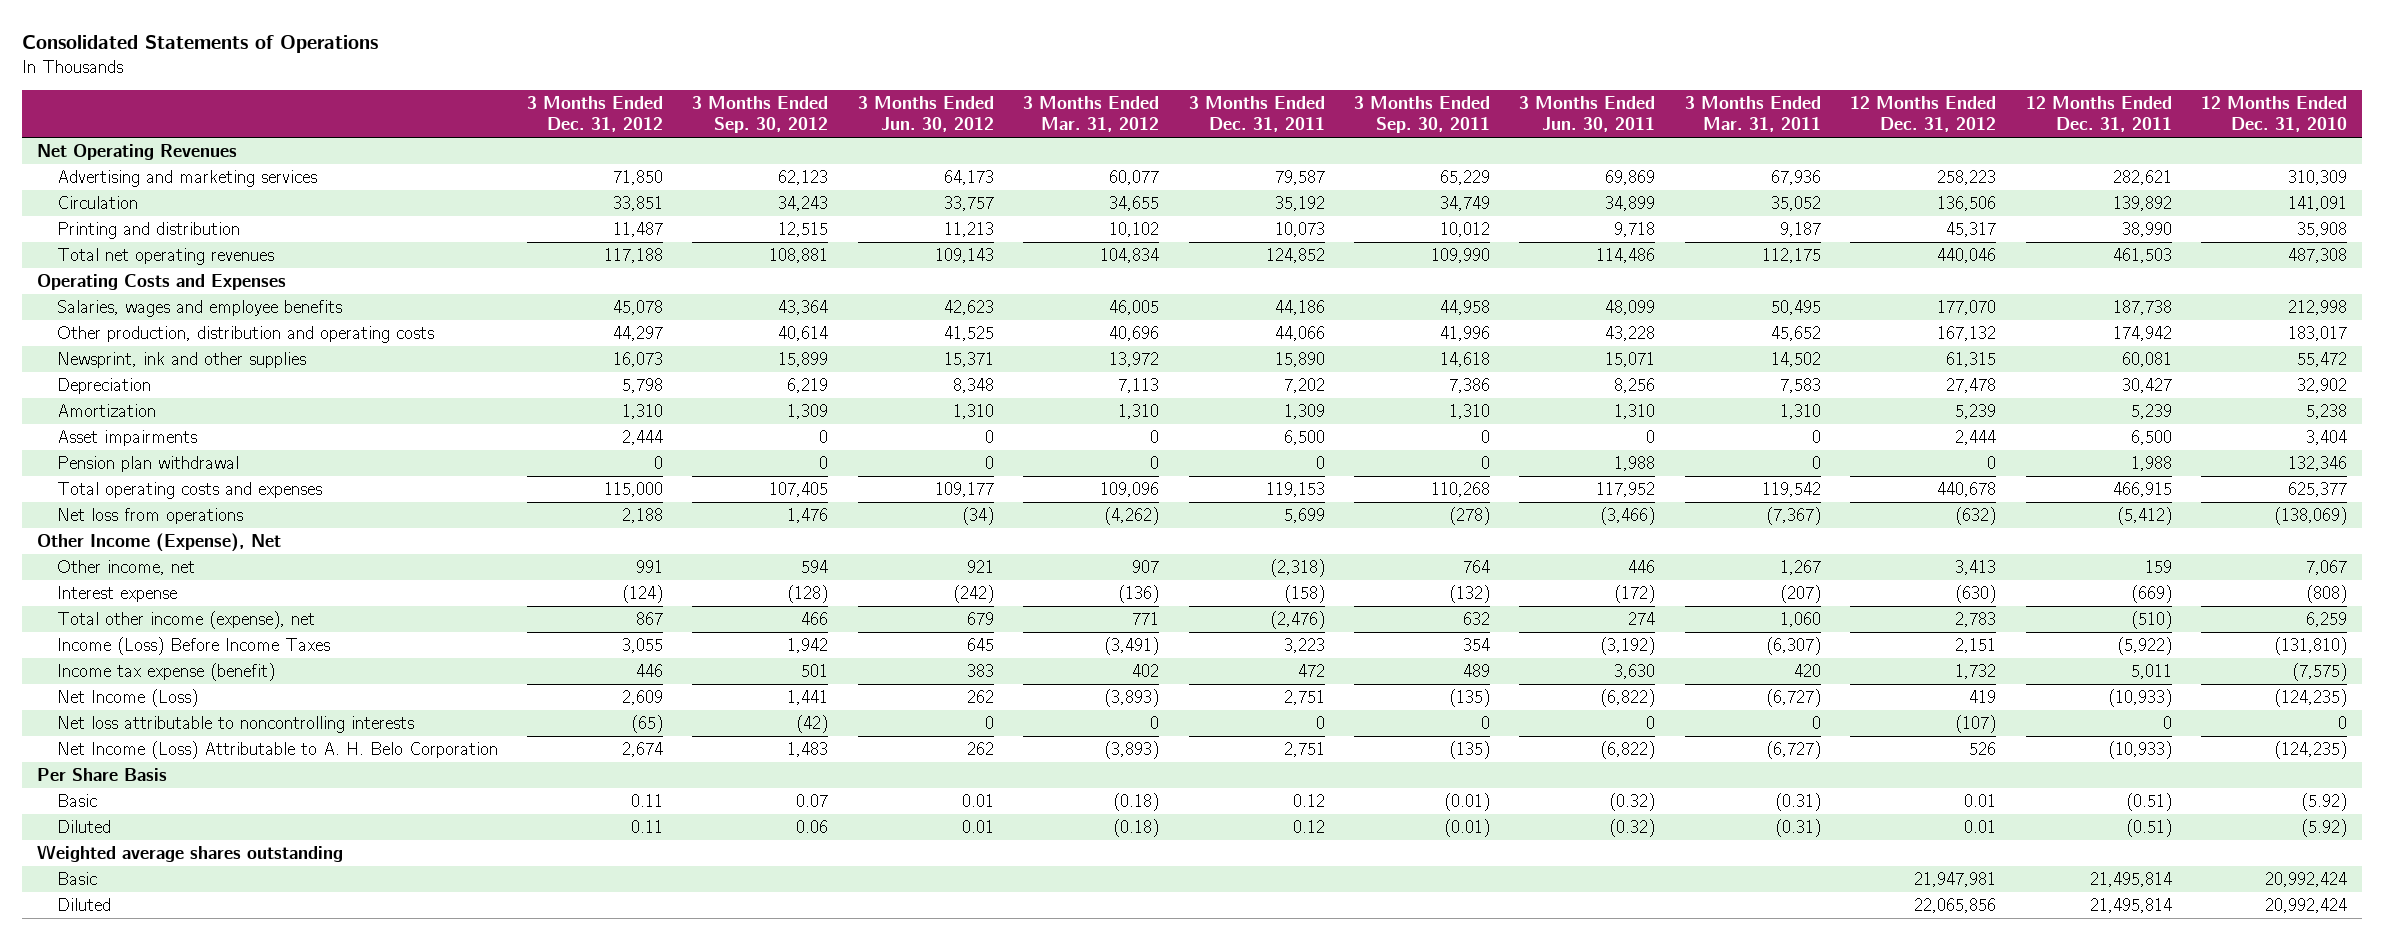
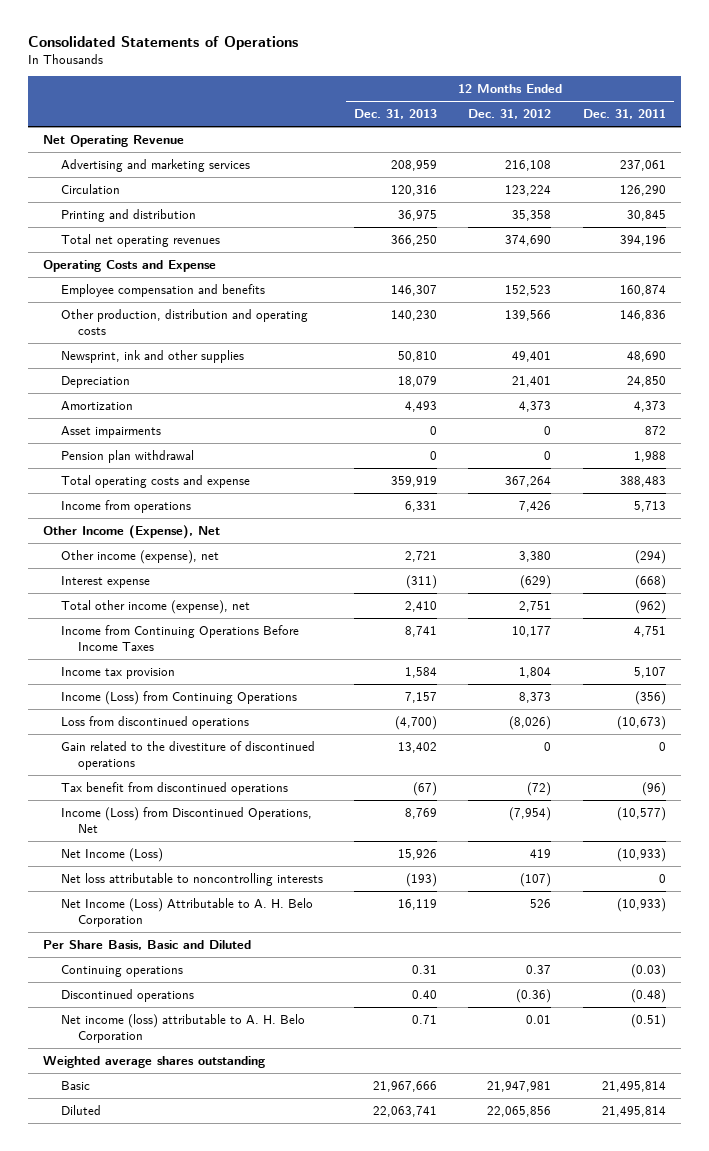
- | 3 Months Ended Dec. 31, 2012 | 3 Months Ended Sep. 30, 2012 | 3 Months Ended Jun. 30, 2012 | 3 Months Ended Mar. 31, 2012 | 3 Months Ended Dec. 31, 2011 | 3 Months Ended Sep. 30, 2011 | 3 Months Ended Jun. 30, 2011 | 3 Months Ended Mar. 31, 2011 | 12 Months Ended Dec. 31, 2012 | 12 Months Ended Dec. 31, 2011 | 12 Months Ended Dec. 31, 2010
+ | 12 Months Ended Dec. 31, 2013 | 12 Months Ended Dec. 31, 2012 | 12 Months Ended Dec. 31, 2011
- Net Operating Revenues
- Advertising and marketing services | 71,850 | 62,123 | 64,173 | 60,077 | 79,587 | 65,229 | 69,869 | 67,936 | 258,223 | 282,621 | 310,309
- Circulation | 33,851 | 34,243 | 33,757 | 34,655 | 35,192 | 34,749 | 34,899 | 35,052 | 136,506 | 139,892 | 141,091
- Printing and distribution | 11,487 | 12,515 | 11,213 | 10,102 | 10,073 | 10,012 | 9,718 | 9,187 | 45,317 | 38,990 | 35,908
- Total net operating revenues | 117,188 | 108,881 | 109,143 | 104,834 | 124,852 | 109,990 | 114,486 | 112,175 | 440,046 | 461,503 | 487,308
- Operating Costs and Expenses
- Salaries, wages and employee benefits | 45,078 | 43,364 | 42,623 | 46,005 | 44,186 | 44,958 | 48,099 | 50,495 | 177,070 | 187,738 | 212,998
- Other production, distribution and operating costs | 44,297 | 40,614 | 41,525 | 40,696 | 44,066 | 41,996 | 43,228 | 45,652 | 167,132 | 174,942 | 183,017
- Newsprint, ink and other supplies | 16,073 | 15,899 | 15,371 | 13,972 | 15,890 | 14,618 | 15,071 | 14,502 | 61,315 | 60,081 | 55,472
- Depreciation | 5,798 | 6,219 | 8,348 | 7,113 | 7,202 | 7,386 | 8,256 | 7,583 | 27,478 | 30,427 | 32,902
- Amortization | 1,310 | 1,309 | 1,310 | 1,310 | 1,309 | 1,310 | 1,310 | 1,310 | 5,239 | 5,239 | 5,238
- Asset impairments | 2,444 | 0 | 0 | 0 | 6,500 | 0 | 0 | 0 | 2,444 | 6,500 | 3,404
+ Net Operating Revenue
+ Advertising and marketing services | 208,959 | 216,108 | 237,061
+ Circulation | 120,316 | 123,224 | 126,290
+ Printing and distribution | 36,975 | 35,358 | 30,845
+ Total net operating revenues | 366,250 | 374,690 | 394,196
+ Operating Costs and Expense
+ Employee compensation and benefits | 146,307 | 152,523 | 160,874
+ Other production, distribution and operating costs | 140,230 | 139,566 | 146,836
+ Newsprint, ink and other supplies | 50,810 | 49,401 | 48,690
+ Depreciation | 18,079 | 21,401 | 24,850
+ Amortization | 4,493 | 4,373 | 4,373
+ Asset impairments | 0 | 0 | 872
- Total operating costs and expenses | 115,000 | 107,405 | 109,177 | 109,096 | 119,153 | 110,268 | 117,952 | 119,542 | 440,678 | 466,915 | 625,377
- Net loss from operations | 2,188 | 1,476 | (34) | (4,262) | 5,699 | (278) | (3,466) | (7,367) | (632) | (5,412) | (138,069)
+ Total operating costs and expense | 359,919 | 367,264 | 388,483
+ Income from operations | 6,331 | 7,426 | 5,713
- Other income, net | 991 | 594 | 921 | 907 | (2,318) | 764 | 446 | 1,267 | 3,413 | 159 | 7,067
- Interest expense | (124) | (128) | (242) | (136) | (158) | (132) | (172) | (207) | (630) | (669) | (808)
- Total other income (expense), net | 867 | 466 | 679 | 771 | (2,476) | 632 | 274 | 1,060 | 2,783 | (510) | 6,259
- Income (Loss) Before Income Taxes | 3,055 | 1,942 | 645 | (3,491) | 3,223 | 354 | (3,192) | (6,307) | 2,151 | (5,922) | (131,810)
- Income tax expense (benefit) | 446 | 501 | 383 | 402 | 472 | 489 | 3,630 | 420 | 1,732 | 5,011 | (7,575)
+ Other income (expense), net | 2,721 | 3,380 | (294)
+ Interest expense | (311) | (629) | (668)
+ Total other income (expense), net | 2,410 | 2,751 | (962)
+ Income from Continuing Operations Before Income Taxes | 8,741 | 10,177 | 4,751
+ Income tax provision | 1,584 | 1,804 | 5,107
+ Income (Loss) from Continuing Operations | 7,157 | 8,373 | (356)
+ Loss from discontinued operations | (4,700) | (8,026) | (10,673)
+ Gain related to the divestiture of discontinued operations | 13,402 | 0 | 0
+ Tax benefit from discontinued operations | (67) | (72) | (96)
+ Income (Loss) from Discontinued Operations, Net | 8,769 | (7,954) | (10,577)
- Per Share Basis
- Basic | 0.11 | 0.07 | 0.01 | (0.18) | 0.12 | (0.01) | (0.32) | (0.31) | 0.01 | (0.51) | (5.92)
- Diluted | 0.11 | 0.06 | 0.01 | (0.18) | 0.12 | (0.01) | (0.32) | (0.31) | 0.01 | (0.51) | (5.92)
+ Per Share Basis, Basic and Diluted
+ Continuing operations | 0.31 | 0.37 | (0.03)
+ Discontinued operations | 0.40 | (0.36) | (0.48)
+ Net income (loss) attributable to A. H. Belo Corporation | 0.71 | 0.01 | (0.51)

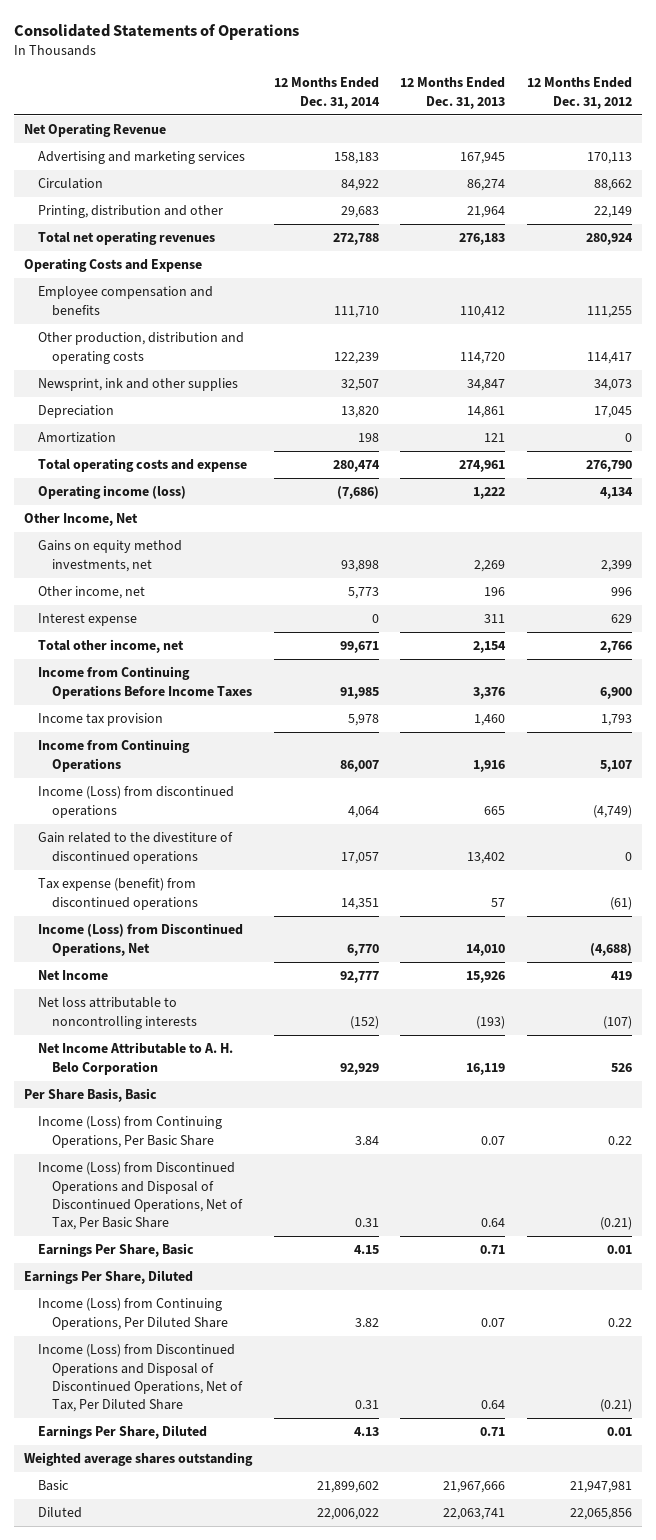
- | 12 Months Ended Dec. 31, 2013 | 12 Months Ended Dec. 31, 2012 | 12 Months Ended Dec. 31, 2011
+ | 12 Months Ended Dec. 31, 2014 | 12 Months Ended Dec. 31, 2013 | 12 Months Ended Dec. 31, 2012
- Advertising and marketing services | 208,959 | 216,108 | 237,061
- Circulation | 120,316 | 123,224 | 126,290
- Printing and distribution | 36,975 | 35,358 | 30,845
- Total net operating revenues | 366,250 | 374,690 | 394,196
+ Advertising and marketing services | 158,183 | 167,945 | 170,113
+ Circulation | 84,922 | 86,274 | 88,662
+ Printing, distribution and other | 29,683 | 21,964 | 22,149
+ Total net operating revenues | 272,788 | 276,183 | 280,924
- Employee compensation and benefits | 146,307 | 152,523 | 160,874
- Other production, distribution and operating costs | 140,230 | 139,566 | 146,836
- Newsprint, ink and other supplies | 50,810 | 49,401 | 48,690
- Depreciation | 18,079 | 21,401 | 24,850
- Amortization | 4,493 | 4,373 | 4,373
- Asset impairments | 0 | 0 | 872
- Pension plan withdrawal | 0 | 0 | 1,988
- Total operating costs and expense | 359,919 | 367,264 | 388,483
- Income from operations | 6,331 | 7,426 | 5,713
- Other Income (Expense), Net
- Other income (expense), net | 2,721 | 3,380 | (294)
- Interest expense | (311) | (629) | (668)
- Total other income (expense), net | 2,410 | 2,751 | (962)
- Income from Continuing Operations Before Income Taxes | 8,741 | 10,177 | 4,751
- Income tax provision | 1,584 | 1,804 | 5,107
- Income (Loss) from Continuing Operations | 7,157 | 8,373 | (356)
- Loss from discontinued operations | (4,700) | (8,026) | (10,673)
+ Employee compensation and benefits | 111,710 | 110,412 | 111,255
+ Other production, distribution and operating costs | 122,239 | 114,720 | 114,417
+ Newsprint, ink and other supplies | 32,507 | 34,847 | 34,073
+ Depreciation | 13,820 | 14,861 | 17,045
+ Amortization | 198 | 121 | 0
+ Total operating costs and expense | 280,474 | 274,961 | 276,790
+ Operating income (loss) | (7,686) | 1,222 | 4,134
+ Other Income, Net
+ Gains on equity method investments, net | 93,898 | 2,269 | 2,399
+ Other income, net | 5,773 | 196 | 996
+ Interest expense | 0 | 311 | 629
+ Total other income, net | 99,671 | 2,154 | 2,766
+ Income from Continuing Operations Before Income Taxes | 91,985 | 3,376 | 6,900
+ Income tax provision | 5,978 | 1,460 | 1,793
+ Income from Continuing Operations | 86,007 | 1,916 | 5,107
+ Income (Loss) from discontinued operations | 4,064 | 665 | (4,749)
- Tax benefit from discontinued operations | (67) | (72) | (96)
- Income (Loss) from Discontinued Operations, Net | 8,769 | (7,954) | (10,577)
- Net Income (Loss) | 15,926 | 419 | (10,933)
+ Tax expense (benefit) from discontinued operations | 14,351 | 57 | (61)
+ Income (Loss) from Discontinued Operations, Net | 6,770 | 14,010 | (4,688)
+ Net Income | 92,777 | 15,926 | 419
- Net Income (Loss) Attributable to A. H. Belo Corporation | 16,119 | 526 | (10,933)
- Per Share Basis, Basic and Diluted
- Continuing operations | 0.31 | 0.37 | (0.03)
- Discontinued operations | 0.40 | (0.36) | (0.48)
- Net income (loss) attributable to A. H. Belo Corporation | 0.71 | 0.01 | (0.51)
+ Net Income Attributable to A. H. Belo Corporation | 92,929 | 16,119 | 526
+ Per Share Basis, Basic
+ Income (Loss) from Continuing Operations, Per Basic Share | 3.84 | 0.07 | 0.22
+ Income (Loss) from Discontinued Operations and Disposal of Discontinued Operations, Net of Tax, Per Basic Share | 0.31 | 0.64 | (0.21)
+ Earnings Per Share, Basic | 4.15 | 0.71 | 0.01
+ Earnings Per Share, Diluted
+ Income (Loss) from Continuing Operations, Per Diluted Share | 3.82 | 0.07 | 0.22
+ Income (Loss) from Discontinued Operations and Disposal of Discontinued Operations, Net of Tax, Per Diluted Share | 0.31 | 0.64 | (0.21)
+ Earnings Per Share, Diluted | 4.13 | 0.71 | 0.01

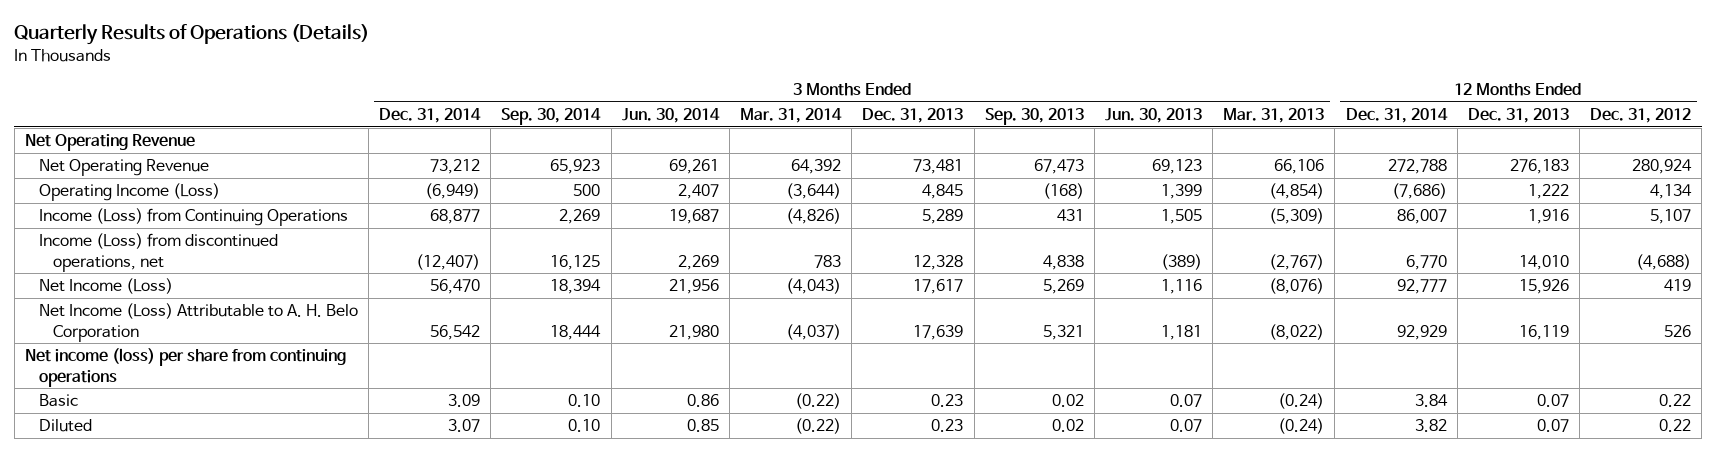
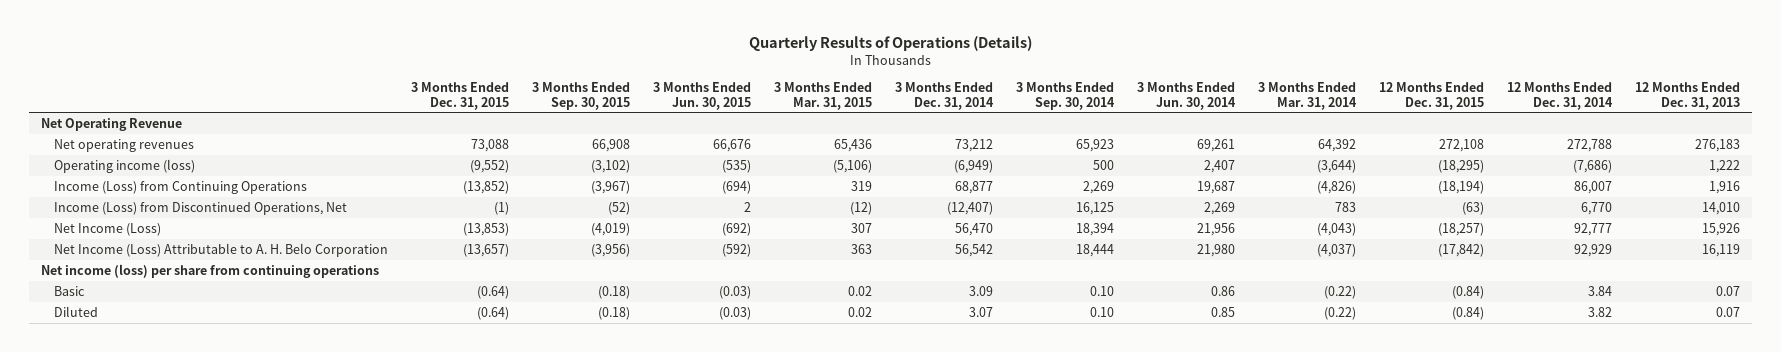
- | 3 Months Ended Dec. 31, 2014 | 3 Months Ended Sep. 30, 2014 | 3 Months Ended Jun. 30, 2014 | 3 Months Ended Mar. 31, 2014 | 3 Months Ended Dec. 31, 2013 | 3 Months Ended Sep. 30, 2013 | 3 Months Ended Jun. 30, 2013 | 3 Months Ended Mar. 31, 2013 | 12 Months Ended Dec. 31, 2014 | 12 Months Ended Dec. 31, 2013 | 12 Months Ended Dec. 31, 2012
+ | 3 Months Ended Dec. 31, 2015 | 3 Months Ended Sep. 30, 2015 | 3 Months Ended Jun. 30, 2015 | 3 Months Ended Mar. 31, 2015 | 3 Months Ended Dec. 31, 2014 | 3 Months Ended Sep. 30, 2014 | 3 Months Ended Jun. 30, 2014 | 3 Months Ended Mar. 31, 2014 | 12 Months Ended Dec. 31, 2015 | 12 Months Ended Dec. 31, 2014 | 12 Months Ended Dec. 31, 2013
- Net Operating Revenue | 73,212 | 65,923 | 69,261 | 64,392 | 73,481 | 67,473 | 69,123 | 66,106 | 272,788 | 276,183 | 280,924
- Operating Income (Loss) | (6,949) | 500 | 2,407 | (3,644) | 4,845 | (168) | 1,399 | (4,854) | (7,686) | 1,222 | 4,134
+ Net operating revenues | 73,088 | 66,908 | 66,676 | 65,436 | 73,212 | 65,923 | 69,261 | 64,392 | 272,108 | 272,788 | 276,183
+ Operating income (loss) | (9,552) | (3,102) | (535) | (5,106) | (6,949) | 500 | 2,407 | (3,644) | (18,295) | (7,686) | 1,222
- Income (Loss) from discontinued operations, net | (12,407) | 16,125 | 2,269 | 783 | 12,328 | 4,838 | (389) | (2,767) | 6,770 | 14,010 | (4,688)
+ Income (Loss) from Discontinued Operations, Net | (1) | (52) | 2 | (12) | (12,407) | 16,125 | 2,269 | 783 | (63) | 6,770 | 14,010

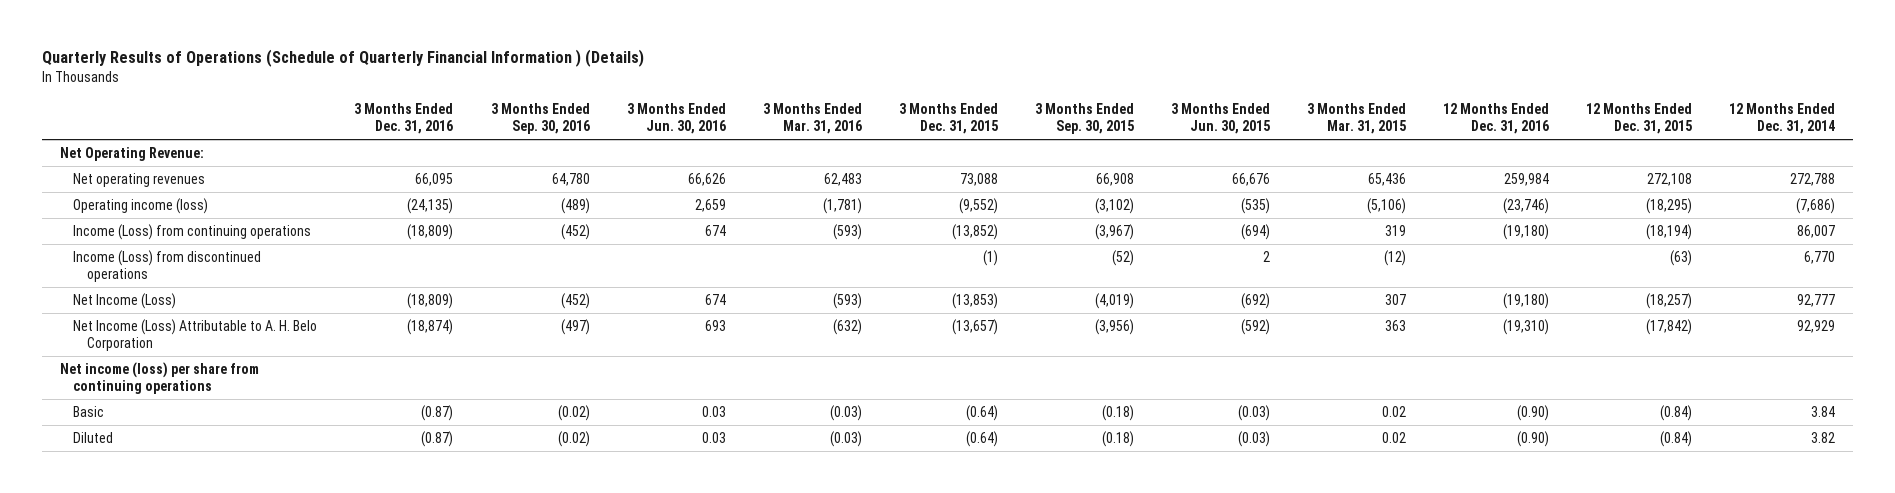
- Quarterly Results of Operations (Details)
+ Quarterly Results of Operations (Schedule of Quarterly Financial Information ) (Details)
- | 3 Months Ended Dec. 31, 2015 | 3 Months Ended Sep. 30, 2015 | 3 Months Ended Jun. 30, 2015 | 3 Months Ended Mar. 31, 2015 | 3 Months Ended Dec. 31, 2014 | 3 Months Ended Sep. 30, 2014 | 3 Months Ended Jun. 30, 2014 | 3 Months Ended Mar. 31, 2014 | 12 Months Ended Dec. 31, 2015 | 12 Months Ended Dec. 31, 2014 | 12 Months Ended Dec. 31, 2013
+ | 3 Months Ended Dec. 31, 2016 | 3 Months Ended Sep. 30, 2016 | 3 Months Ended Jun. 30, 2016 | 3 Months Ended Mar. 31, 2016 | 3 Months Ended Dec. 31, 2015 | 3 Months Ended Sep. 30, 2015 | 3 Months Ended Jun. 30, 2015 | 3 Months Ended Mar. 31, 2015 | 12 Months Ended Dec. 31, 2016 | 12 Months Ended Dec. 31, 2015 | 12 Months Ended Dec. 31, 2014
- Net Operating Revenue
+ Net Operating Revenue:
- Income (Loss) from Continuing Operations | (13,852) | (3,967) | (694) | 319 | 68,877 | 2,269 | 19,687 | (4,826) | (18,194) | 86,007 | 1,916
- Income (Loss) from Discontinued Operations, Net | (1) | (52) | 2 | (12) | (12,407) | 16,125 | 2,269 | 783 | (63) | 6,770 | 14,010
+ Income (Loss) from continuing operations | (18,809) | (452) | 674 | (593) | (13,852) | (3,967) | (694) | 319 | (19,180) | (18,194) | 86,007
+ Income (Loss) from discontinued operations | | | | | (1) | (52) | 2 | (12) | | (63) | 6,770

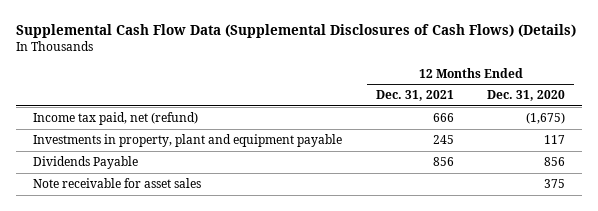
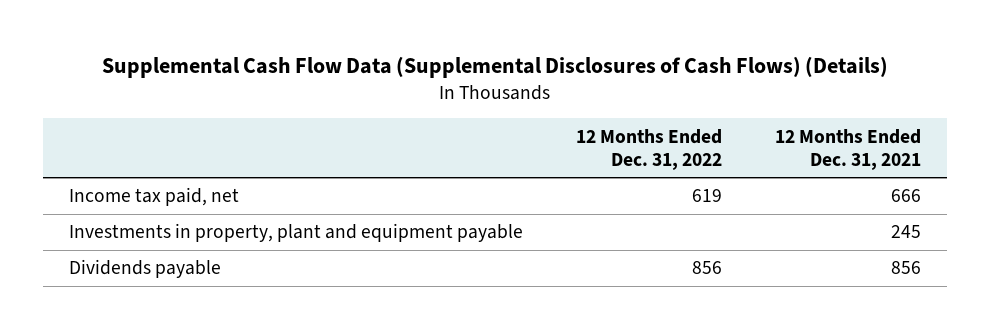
- | 12 Months Ended Dec. 31, 2021 | 12 Months Ended Dec. 31, 2020
+ | 12 Months Ended Dec. 31, 2022 | 12 Months Ended Dec. 31, 2021
- Income tax paid, net (refund) | 666 | (1,675)
+ Income tax paid, net | 619 | 666
- Dividends Payable | 856 | 856
- Note receivable for asset sales | | 375
+ Dividends payable | 856 | 856

